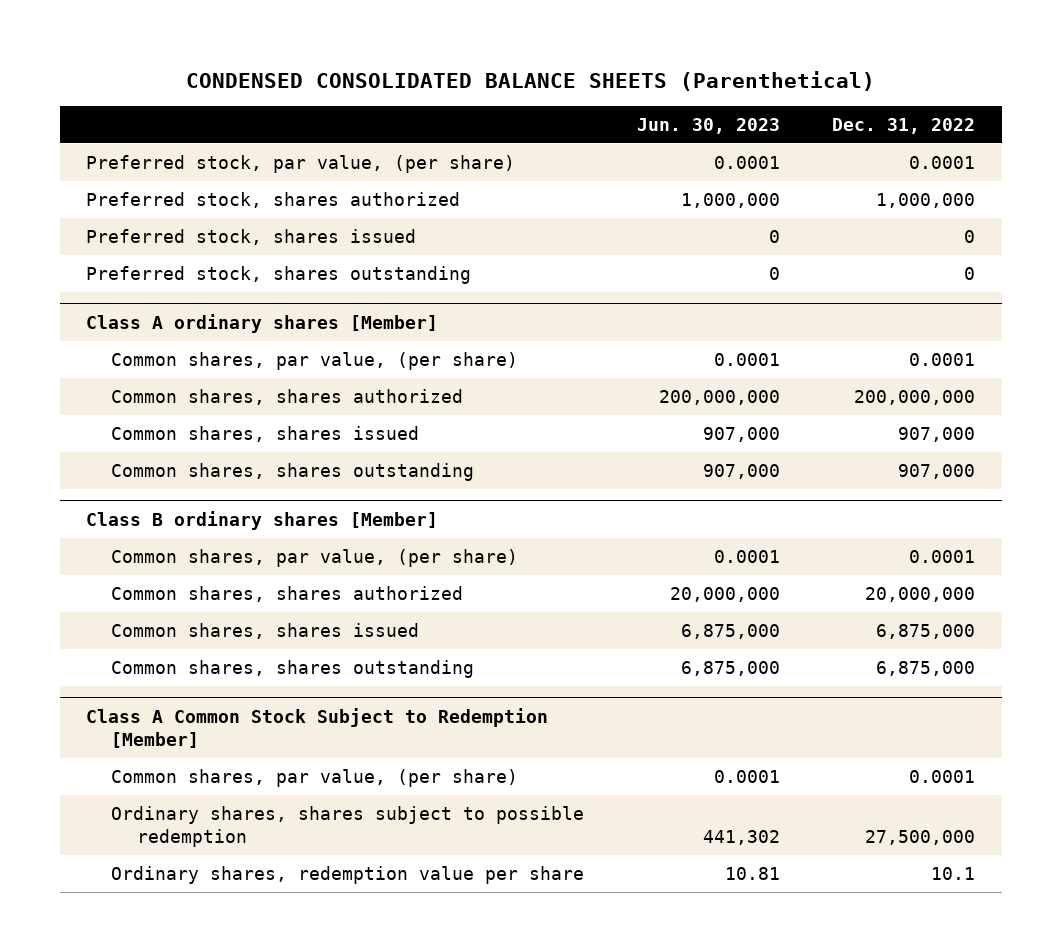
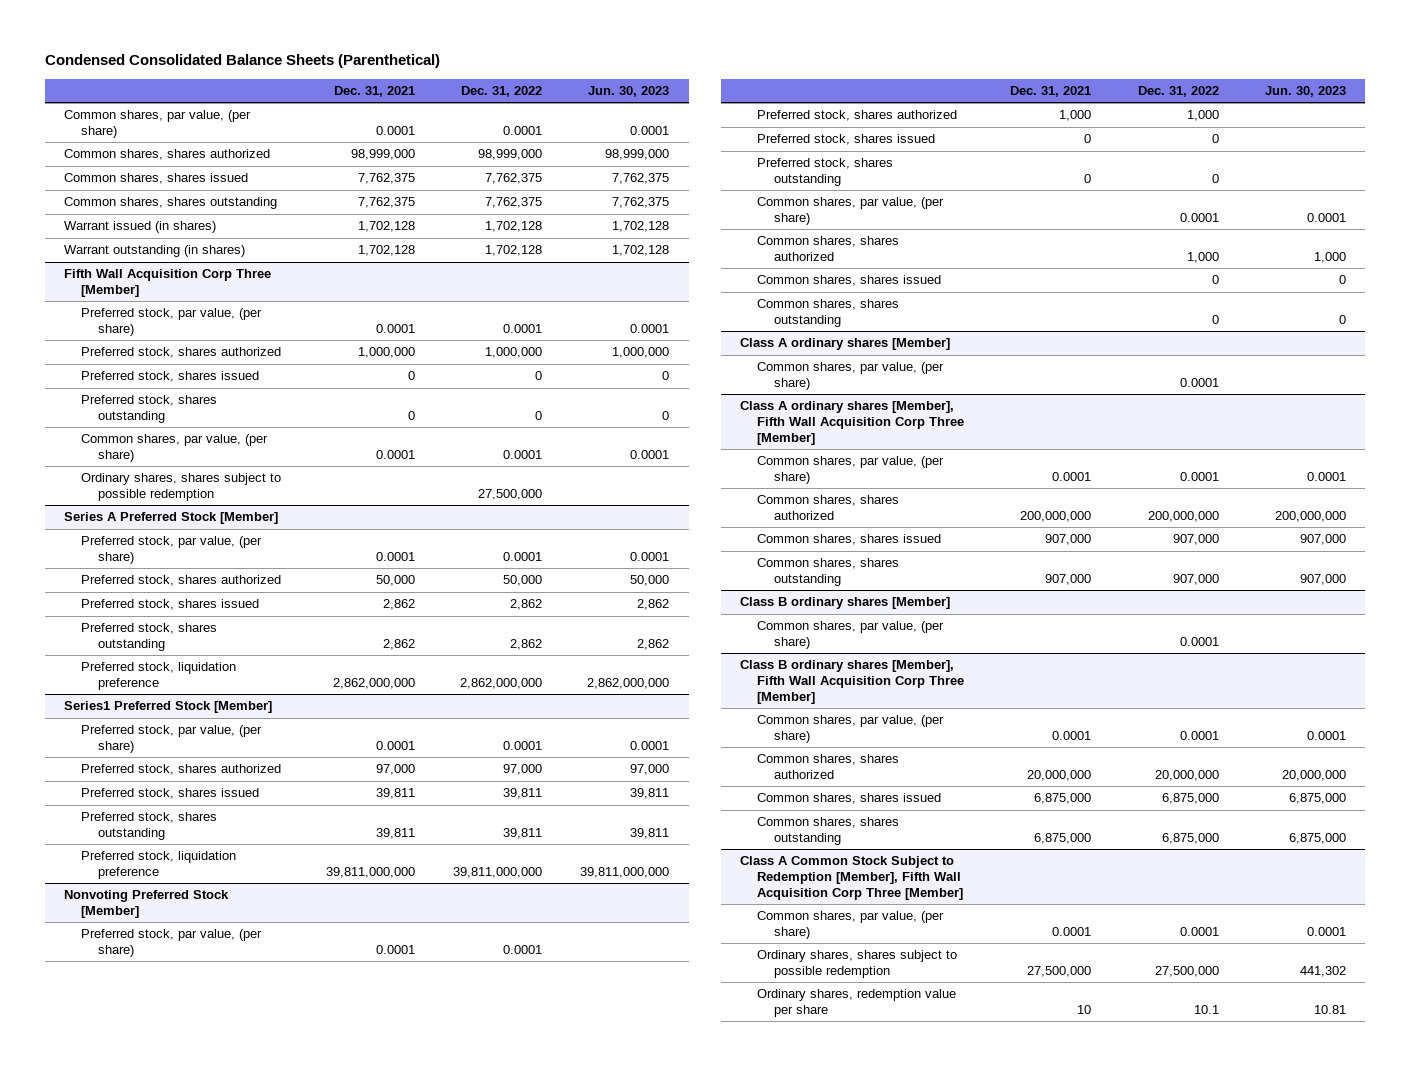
- CONDENSED CONSOLIDATED BALANCE SHEETS (Parenthetical)
+ Condensed Consolidated Balance Sheets (Parenthetical)
- | Jun. 30, 2023 | Dec. 31, 2022
+ | Dec. 31, 2021 | Dec. 31, 2022 | Jun. 30, 2023
+ Common shares, par value, (per share) | 0.0001 | 0.0001 | 0.0001
+ Common shares, shares authorized | 98,999,000 | 98,999,000 | 98,999,000
+ Common shares, shares issued | 7,762,375 | 7,762,375 | 7,762,375
+ Common shares, shares outstanding | 7,762,375 | 7,762,375 | 7,762,375
+ Warrant issued (in shares) | 1,702,128 | 1,702,128 | 1,702,128
+ Warrant outstanding (in shares) | 1,702,128 | 1,702,128 | 1,702,128
+ Fifth Wall Acquisition Corp Three [Member]
+ Common shares, par value, (per share) | 0.0001 | 0.0001 | 0.0001
+ Ordinary shares, shares subject to possible redemption | | 27,500,000 |
+ Series A Preferred Stock [Member]
+ Preferred stock, par value, (per share) | 0.0001 | 0.0001 | 0.0001
+ Preferred stock, shares authorized | 50,000 | 50,000 | 50,000
+ Preferred stock, shares issued | 2,862 | 2,862 | 2,862
+ Preferred stock, shares outstanding | 2,862 | 2,862 | 2,862
+ Preferred stock, liquidation preference | 2,862,000,000 | 2,862,000,000 | 2,862,000,000
+ Series1 Preferred Stock [Member]
+ Preferred stock, par value, (per share) | 0.0001 | 0.0001 | 0.0001
+ Preferred stock, shares authorized | 97,000 | 97,000 | 97,000
+ Preferred stock, shares issued | 39,811 | 39,811 | 39,811
+ Preferred stock, shares outstanding | 39,811 | 39,811 | 39,811
+ Preferred stock, liquidation preference | 39,811,000,000 | 39,811,000,000 | 39,811,000,000
+ Nonvoting Preferred Stock [Member]
+ Preferred stock, par value, (per share) | 0.0001 | 0.0001 |
+ Preferred stock, shares authorized | 1,000 | 1,000 |
+ Preferred stock, shares issued | 0 | 0 |
+ Preferred stock, shares outstanding | 0 | 0 |
+ Common shares, par value, (per share) | | 0.0001 | 0.0001
+ Common shares, shares authorized | | 1,000 | 1,000
+ Common shares, shares issued | | 0 | 0
+ Common shares, shares outstanding | | 0 | 0
@ Class A ordinary shares [Member]
+ Common shares, par value, (per share) | | 0.0001 |
+ Class A ordinary shares [Member], Fifth Wall Acquisition Corp Three [Member]
@ Class B ordinary shares [Member]
+ Common shares, par value, (per share) | | 0.0001 |
+ Class B ordinary shares [Member], Fifth Wall Acquisition Corp Three [Member]
- Class A Common Stock Subject to Redemption [Member]
+ Class A Common Stock Subject to Redemption [Member], Fifth Wall Acquisition Corp Three [Member]

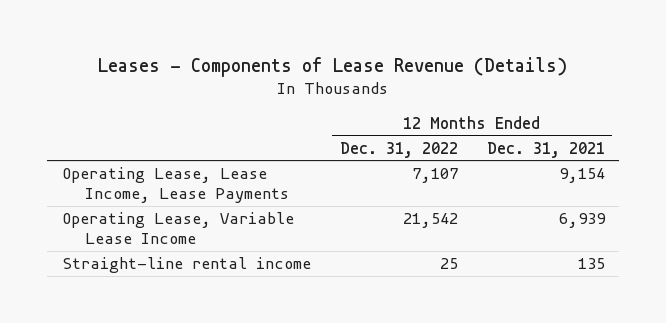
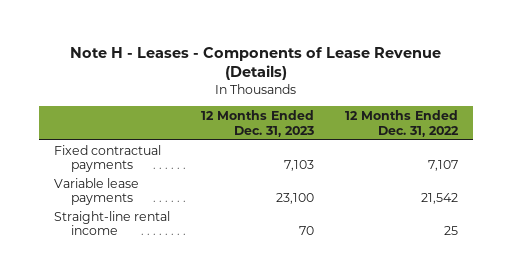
- Leases - Components of Lease Revenue (Details)
+ Note H - Leases - Components of Lease Revenue (Details)
- | 12 Months Ended Dec. 31, 2022 | 12 Months Ended Dec. 31, 2021
+ | 12 Months Ended Dec. 31, 2023 | 12 Months Ended Dec. 31, 2022
- Operating Lease, Lease Income, Lease Payments | 7,107 | 9,154
- Operating Lease, Variable Lease Income | 21,542 | 6,939
+ Fixed contractual payments | 7,103 | 7,107
+ Variable lease payments | 23,100 | 21,542

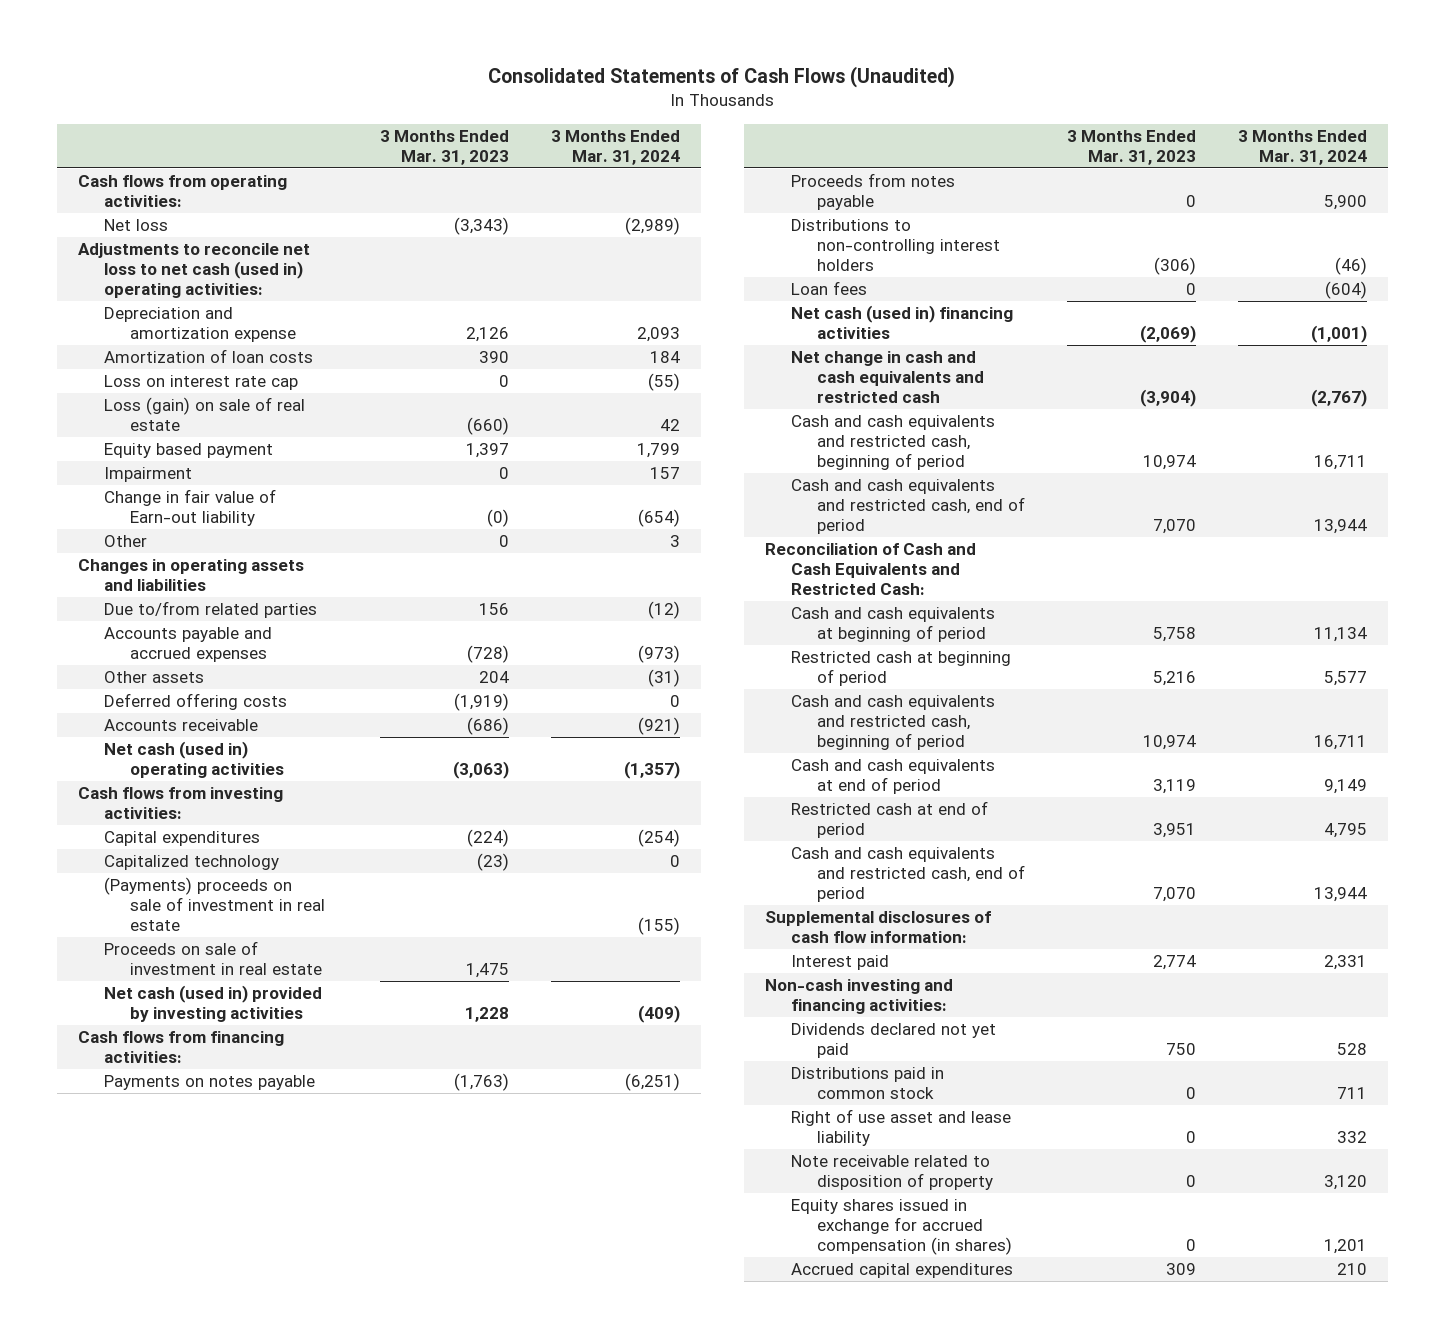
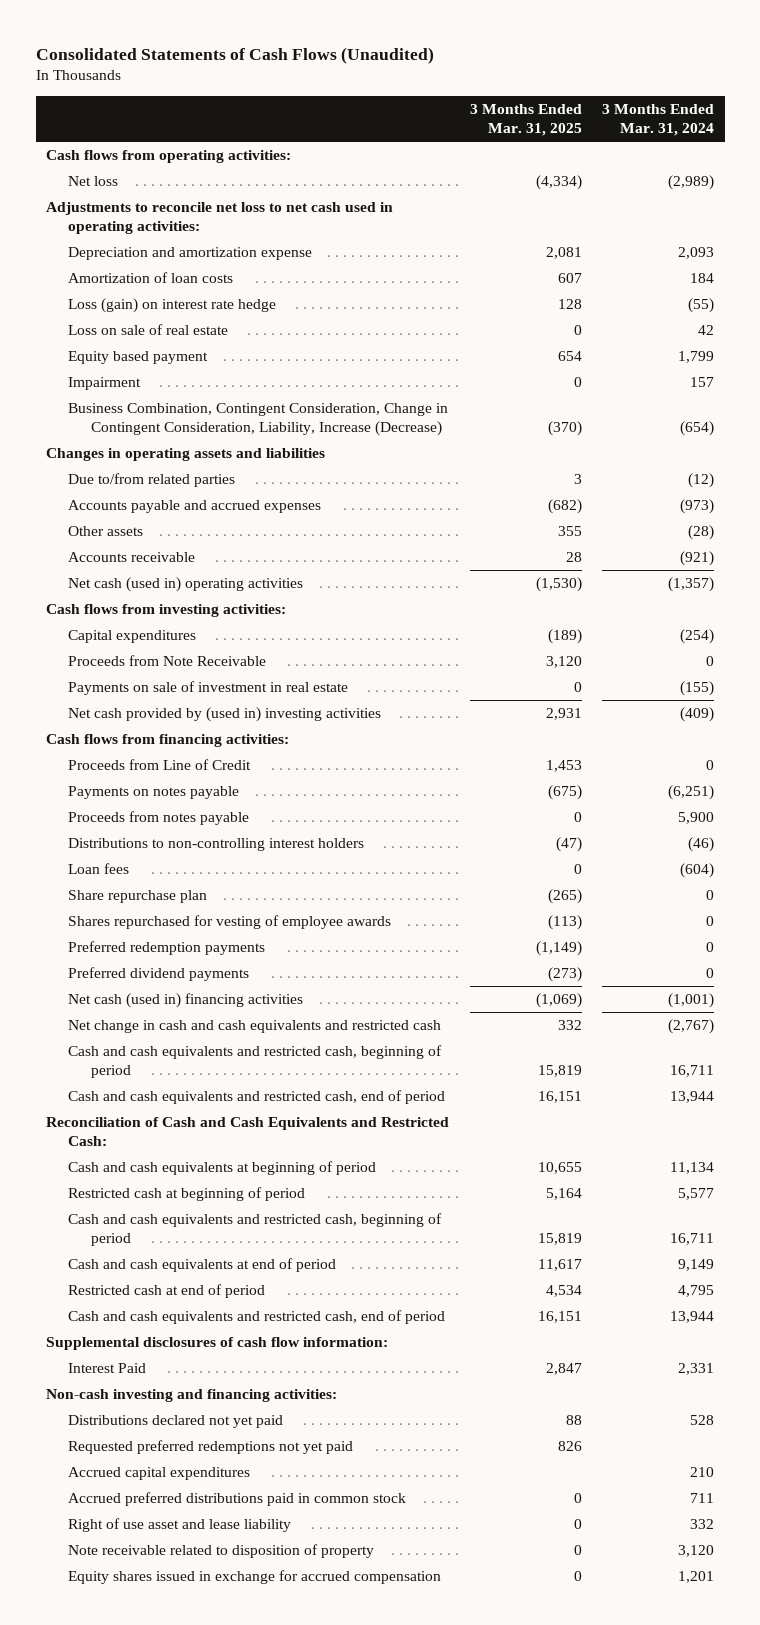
- | 3 Months Ended Mar. 31, 2023 | 3 Months Ended Mar. 31, 2024
+ | 3 Months Ended Mar. 31, 2025 | 3 Months Ended Mar. 31, 2024
- Adjustments to reconcile net loss to net cash (used in) operating activities:
+ Adjustments to reconcile net loss to net cash used in operating activities:
- Loss on interest rate cap | 0 | (55)
- Loss (gain) on sale of real estate | (660) | 42
+ Loss (gain) on interest rate hedge | 128 | (55)
+ Loss on sale of real estate | 0 | 42
- Change in fair value of Earn-out liability | (0) | (654)
- Other | 0 | 3
+ Business Combination, Contingent Consideration, Change in Contingent Consideration, Liability, Increase (Decrease) | (370) | (654)
- Other assets | 204 | (31)
- Deferred offering costs | (1,919) | 0
+ Other assets | 355 | (28)
- Capitalized technology | (23) | 0
- (Payments) proceeds on sale of investment in real estate | | (155)
- Proceeds on sale of investment in real estate | 1,475 |
- Net cash (used in) provided by investing activities | 1,228 | (409)
+ Proceeds from Note Receivable | 3,120 | 0
+ Payments on sale of investment in real estate | 0 | (155)
+ Net cash provided by (used in) investing activities | 2,931 | (409)
+ Proceeds from Line of Credit | 1,453 | 0
+ Share repurchase plan | (265) | 0
+ Shares repurchased for vesting of employee awards | (113) | 0
+ Preferred redemption payments | (1,149) | 0
+ Preferred dividend payments | (273) | 0
- Interest paid | 2,774 | 2,331
+ Interest Paid | 2,847 | 2,331
- Dividends declared not yet paid | 750 | 528
- Distributions paid in common stock | 0 | 711
+ Distributions declared not yet paid | 88 | 528
+ Requested preferred redemptions not yet paid | 826 |
moved up: Accrued capital expenditures | | 210
+ Accrued preferred distributions paid in common stock | 0 | 711
- Equity shares issued in exchange for accrued compensation (in shares) | 0 | 1,201
+ Equity shares issued in exchange for accrued compensation | 0 | 1,201

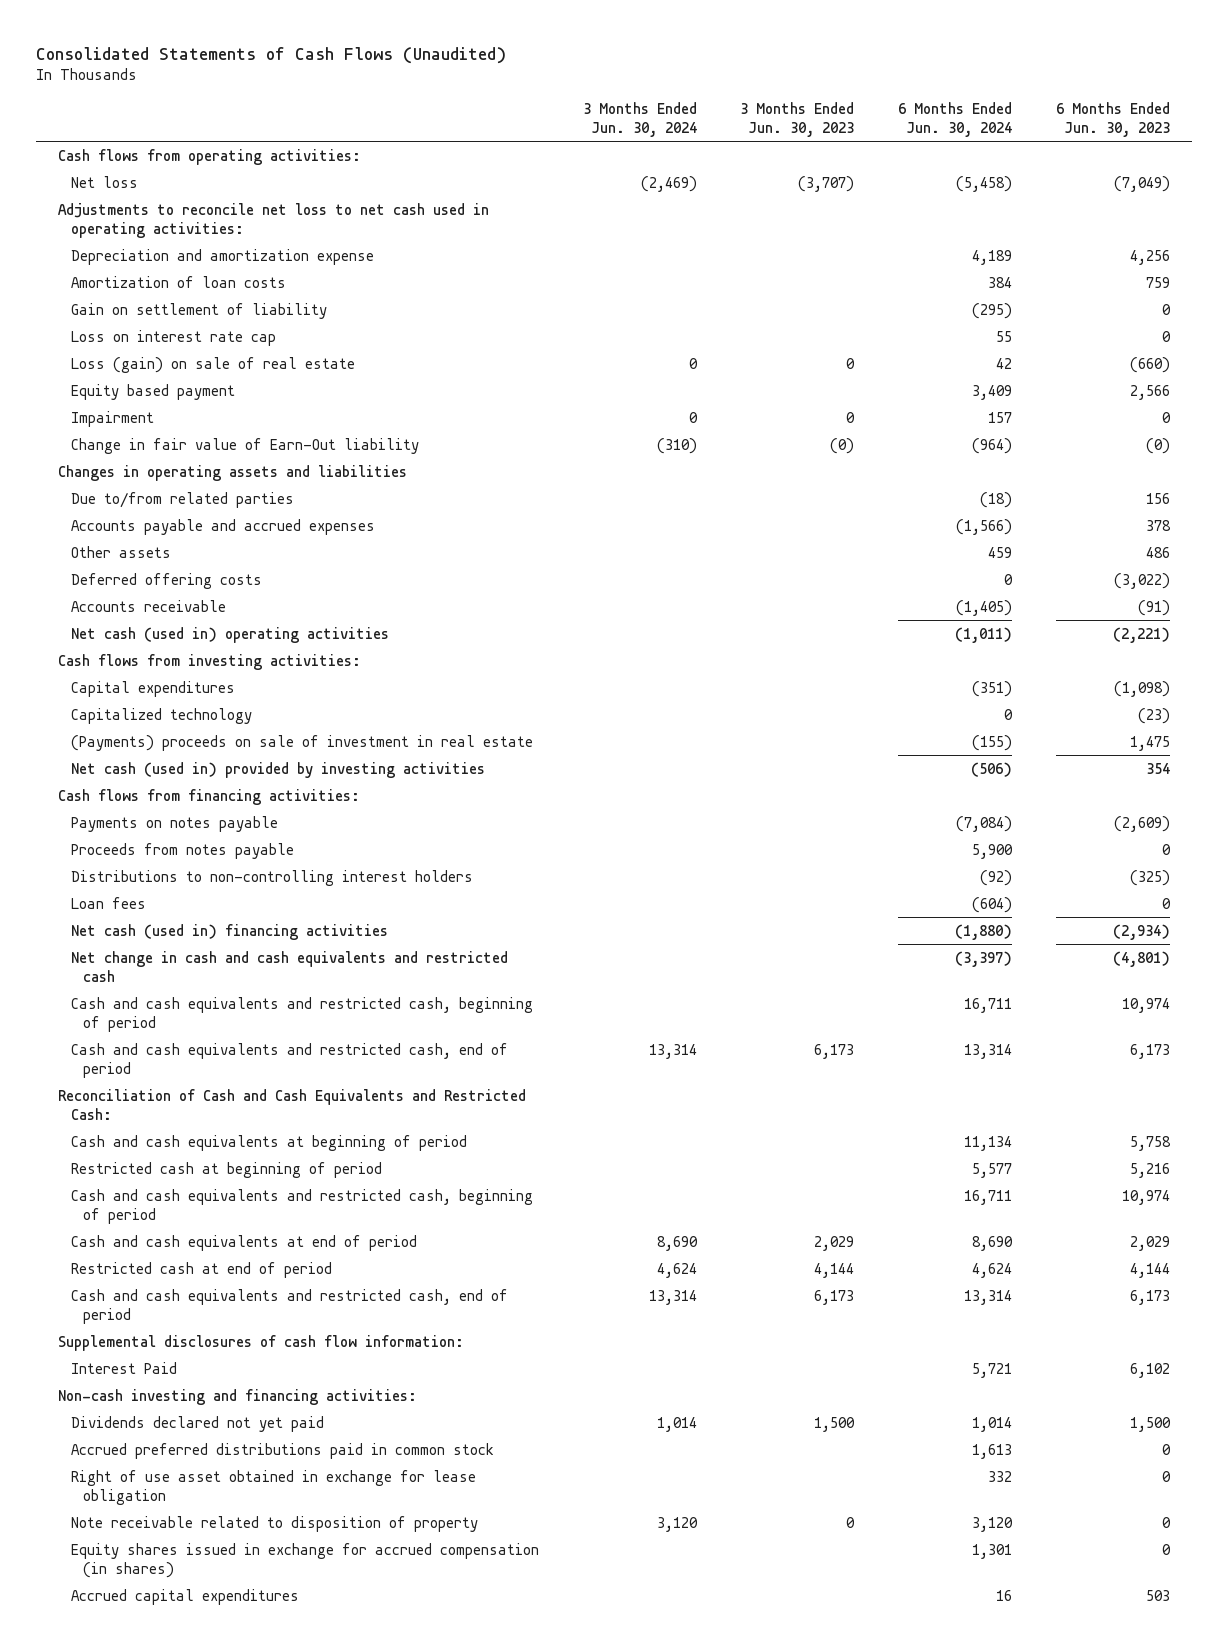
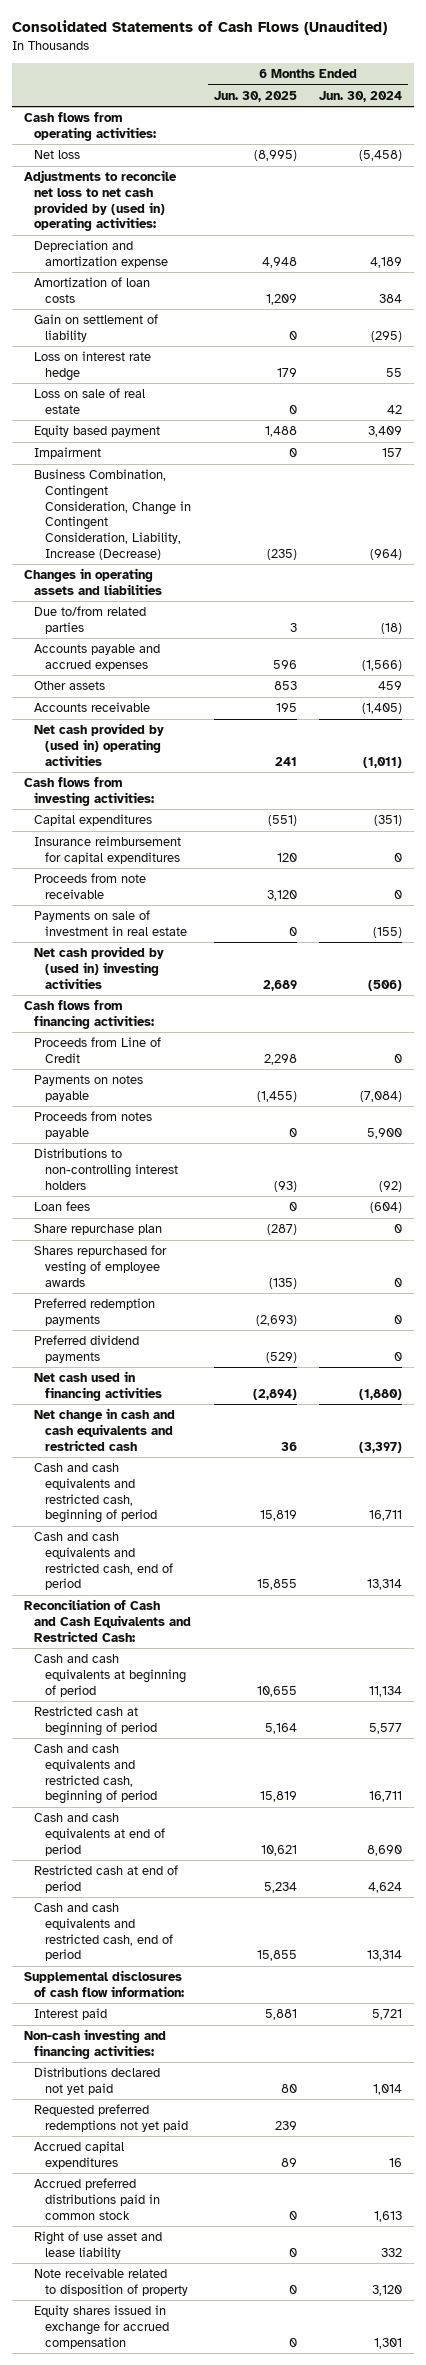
- | 3 Months Ended Jun. 30, 2024 | 3 Months Ended Jun. 30, 2023 | 6 Months Ended Jun. 30, 2024 | 6 Months Ended Jun. 30, 2023
+ | 6 Months Ended Jun. 30, 2025 | 6 Months Ended Jun. 30, 2024
- Adjustments to reconcile net loss to net cash used in operating activities:
+ Adjustments to reconcile net loss to net cash provided by (used in) operating activities:
- Loss on interest rate cap | | | 55 | 0
- Loss (gain) on sale of real estate | 0 | 0 | 42 | (660)
+ Loss on interest rate hedge | 179 | 55
+ Loss on sale of real estate | 0 | 42
- Change in fair value of Earn-Out liability | (310) | (0) | (964) | (0)
+ Business Combination, Contingent Consideration, Change in Contingent Consideration, Liability, Increase (Decrease) | (235) | (964)
- Deferred offering costs | | | 0 | (3,022)
- Net cash (used in) operating activities | | | (1,011) | (2,221)
+ Net cash provided by (used in) operating activities | 241 | (1,011)
- Capitalized technology | | | 0 | (23)
- (Payments) proceeds on sale of investment in real estate | | | (155) | 1,475
- Net cash (used in) provided by investing activities | | | (506) | 354
+ Insurance reimbursement for capital expenditures | 120 | 0
+ Proceeds from note receivable | 3,120 | 0
+ Payments on sale of investment in real estate | 0 | (155)
+ Net cash provided by (used in) investing activities | 2,689 | (506)
+ Proceeds from Line of Credit | 2,298 | 0
- Net cash (used in) financing activities | | | (1,880) | (2,934)
+ Share repurchase plan | (287) | 0
+ Shares repurchased for vesting of employee awards | (135) | 0
+ Preferred redemption payments | (2,693) | 0
+ Preferred dividend payments | (529) | 0
+ Net cash used in financing activities | (2,894) | (1,880)
- Interest Paid | | | 5,721 | 6,102
+ Interest paid | 5,881 | 5,721
- Dividends declared not yet paid | 1,014 | 1,500 | 1,014 | 1,500
+ Distributions declared not yet paid | 80 | 1,014
+ Requested preferred redemptions not yet paid | 239 |
moved up: Accrued capital expenditures | 89 | 16
- Right of use asset obtained in exchange for lease obligation | | | 332 | 0
+ Right of use asset and lease liability | 0 | 332
- Equity shares issued in exchange for accrued compensation (in shares) | | | 1,301 | 0
+ Equity shares issued in exchange for accrued compensation | 0 | 1,301

